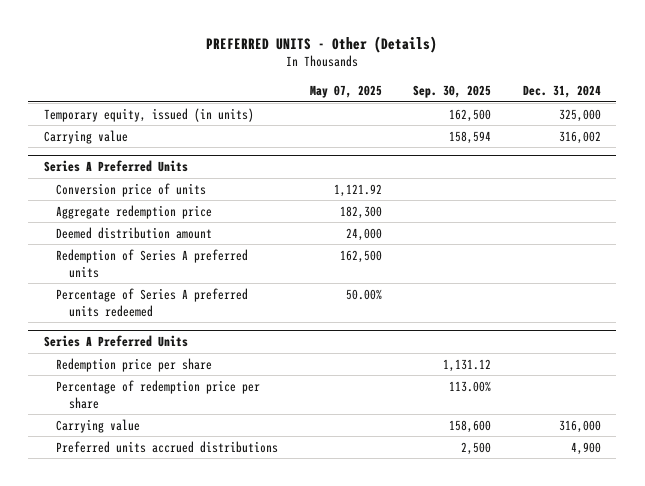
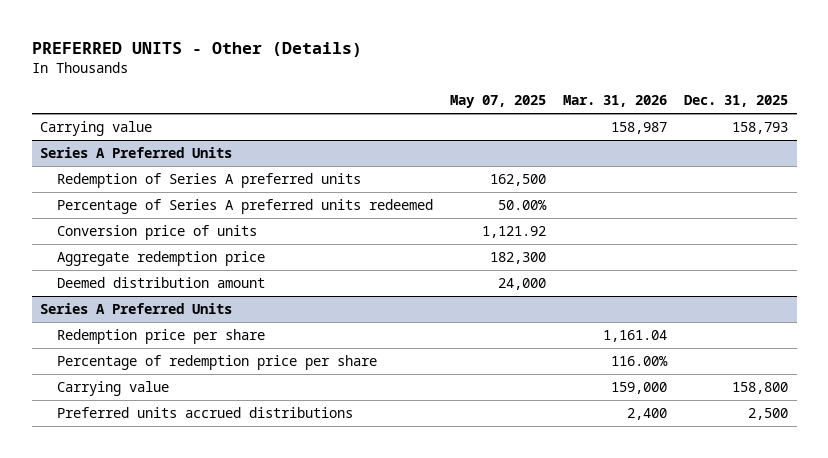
- | May 07, 2025 | Sep. 30, 2025 | Dec. 31, 2024
+ | May 07, 2025 | Mar. 31, 2026 | Dec. 31, 2025
- Temporary equity, issued (in units) | | 162,500 | 325,000
@ Series A Preferred Units
moved up: Redemption of Series A preferred units | 162,500 | |
moved up: Percentage of Series A preferred units redeemed | 50.00% | |

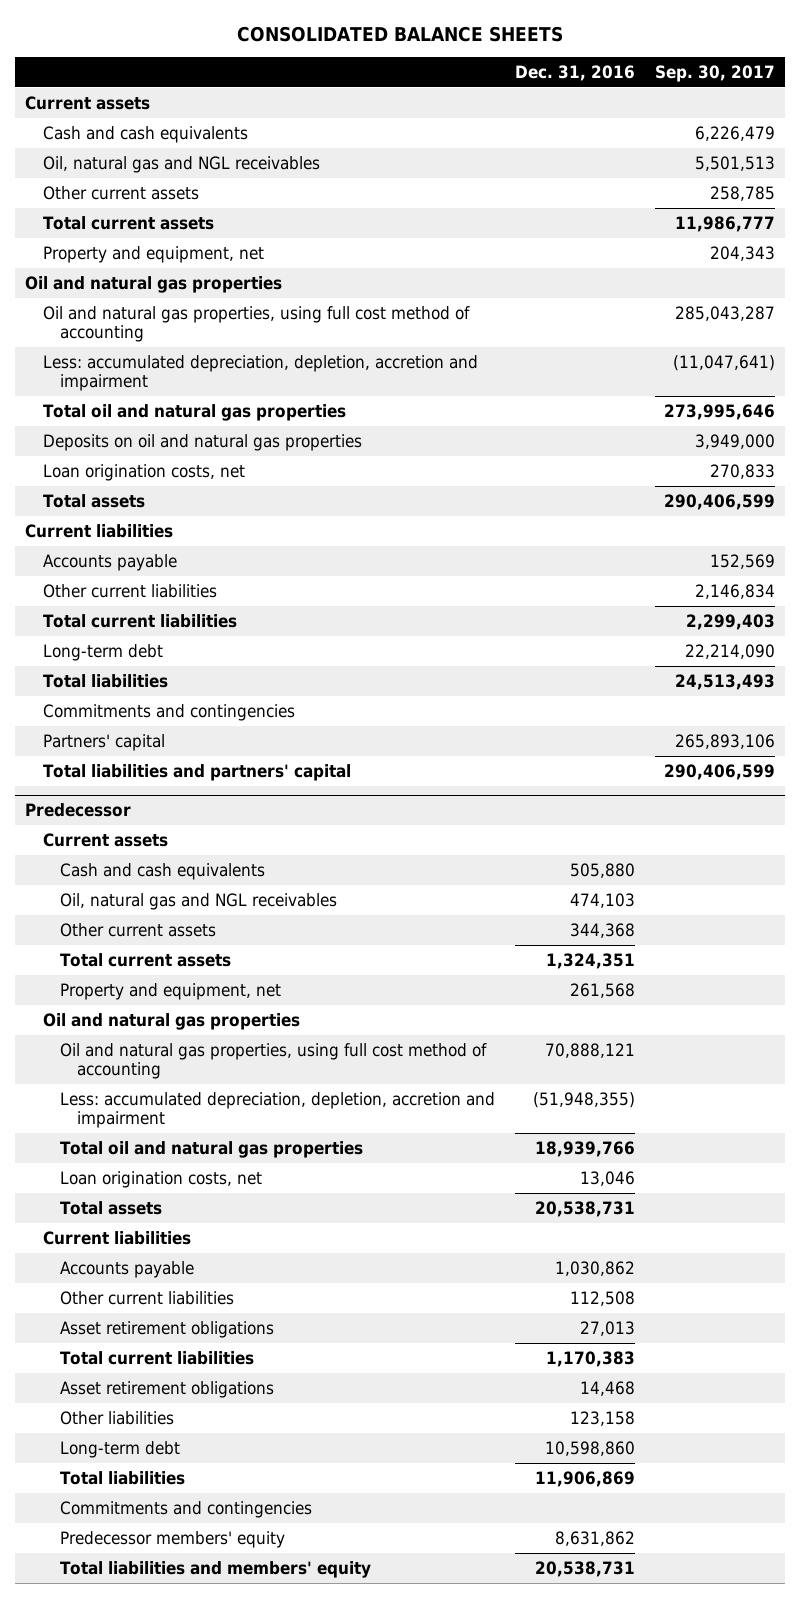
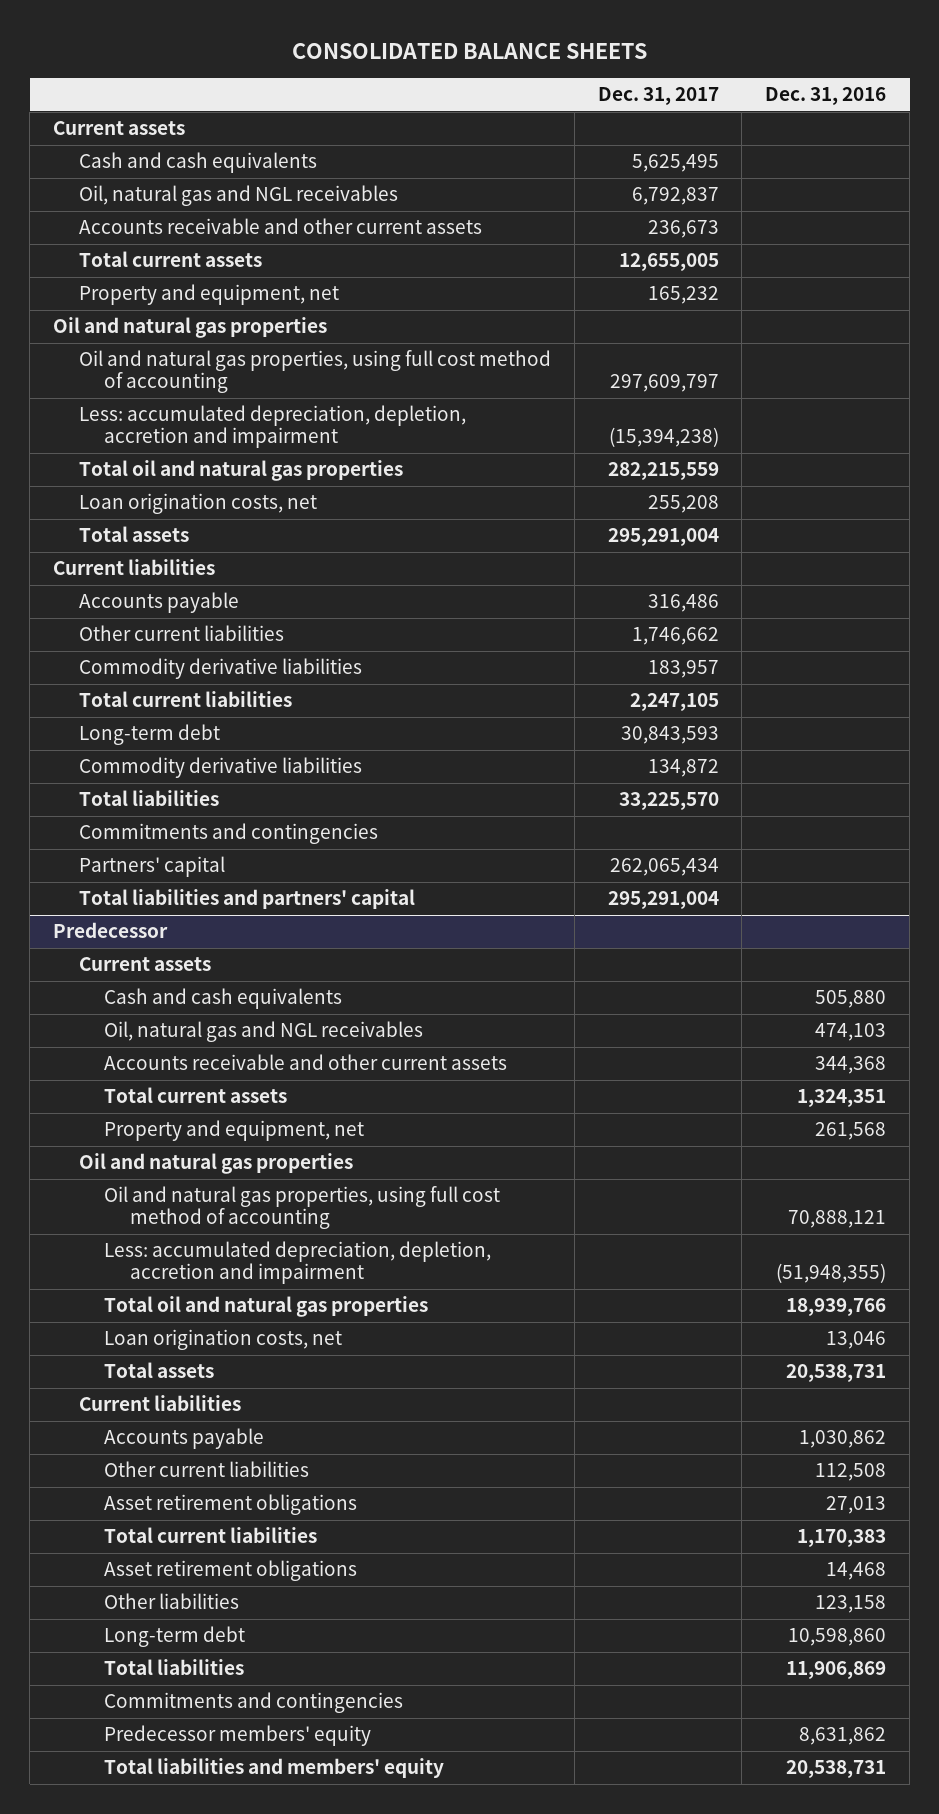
- | Dec. 31, 2016 | Sep. 30, 2017
+ | Dec. 31, 2017 | Dec. 31, 2016
- Other current assets | | 258,785
+ Accounts receivable and other current assets | 236,673 |
- Deposits on oil and natural gas properties | | 3,949,000
+ Commodity derivative liabilities | 183,957 |
+ Commodity derivative liabilities | 134,872 |
@ Predecessor
- Other current assets | 344,368 |
+ Accounts receivable and other current assets | | 344,368

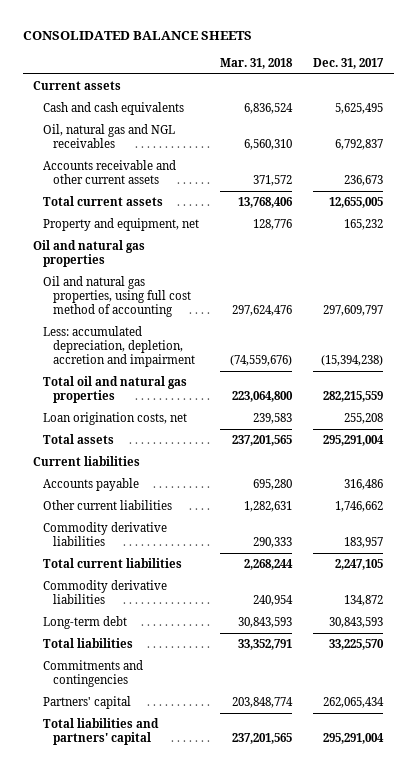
- | Dec. 31, 2017 | Dec. 31, 2016
+ | Mar. 31, 2018 | Dec. 31, 2017
moved down: Long-term debt | 30,843,593 | 30,843,593
- Predecessor
- Current assets
- Cash and cash equivalents | | 505,880
- Oil, natural gas and NGL receivables | | 474,103
- Accounts receivable and other current assets | | 344,368
- Total current assets | | 1,324,351
- Property and equipment, net | | 261,568
- Oil and natural gas properties
- Oil and natural gas properties, using full cost method of accounting | | 70,888,121
- Less: accumulated depreciation, depletion, accretion and impairment | | (51,948,355)
- Total oil and natural gas properties | | 18,939,766
- Loan origination costs, net | | 13,046
- Total assets | | 20,538,731
- Current liabilities
- Accounts payable | | 1,030,862
- Other current liabilities | | 112,508
- Asset retirement obligations | | 27,013
- Total current liabilities | | 1,170,383
- Asset retirement obligations | | 14,468
- Other liabilities | | 123,158
- Long-term debt | | 10,598,860
- Total liabilities | | 11,906,869
- Commitments and contingencies
- Predecessor members' equity | | 8,631,862
- Total liabilities and members' equity | | 20,538,731

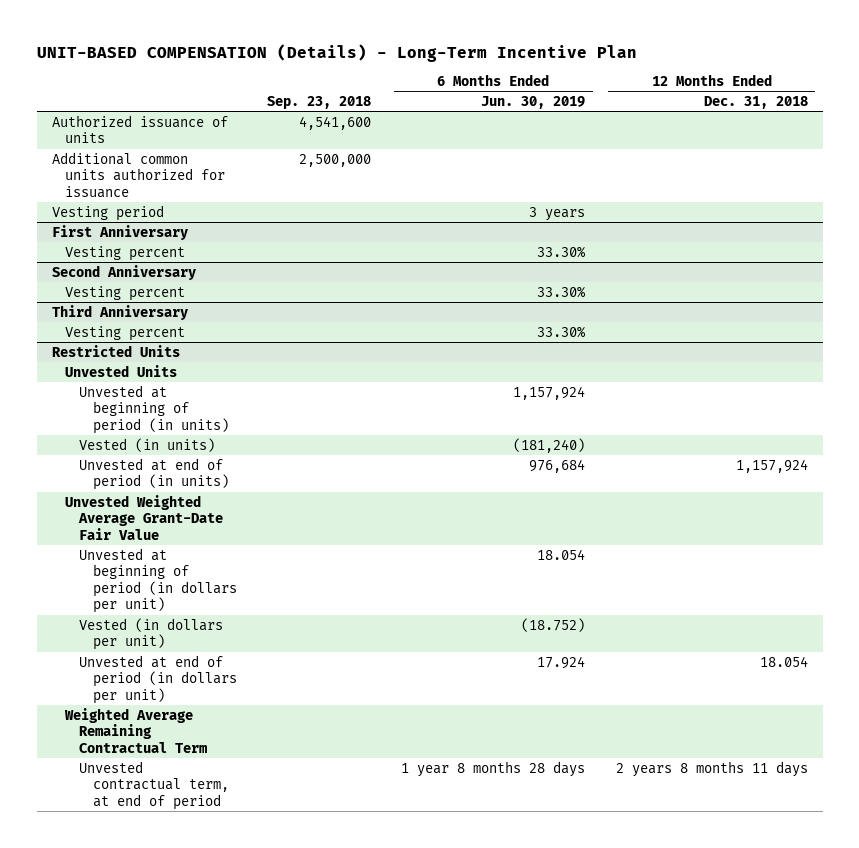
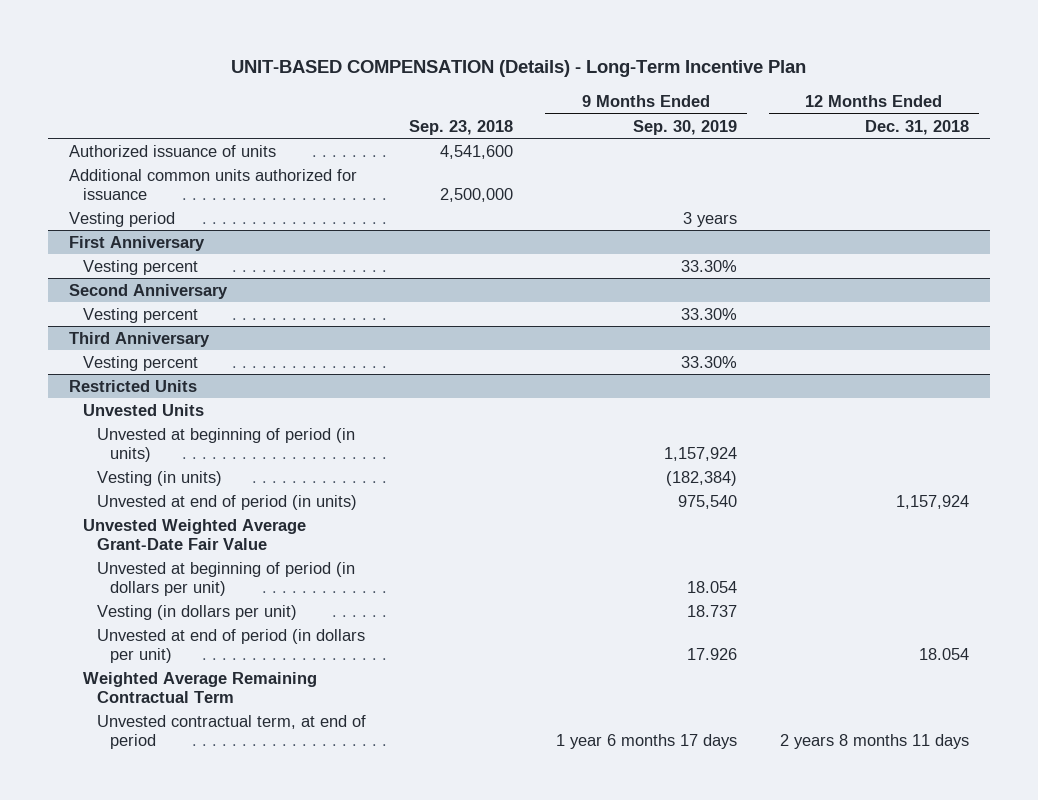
- | Sep. 23, 2018 | 6 Months Ended Jun. 30, 2019 | 12 Months Ended Dec. 31, 2018
+ | Sep. 23, 2018 | 9 Months Ended Sep. 30, 2019 | 12 Months Ended Dec. 31, 2018
@ Restricted Units
- Vested (in units) | | (181,240) |
+ Vesting (in units) | | (182,384) |
- Vested (in dollars per unit) | | (18.752) |
+ Vesting (in dollars per unit) | | 18.737 |

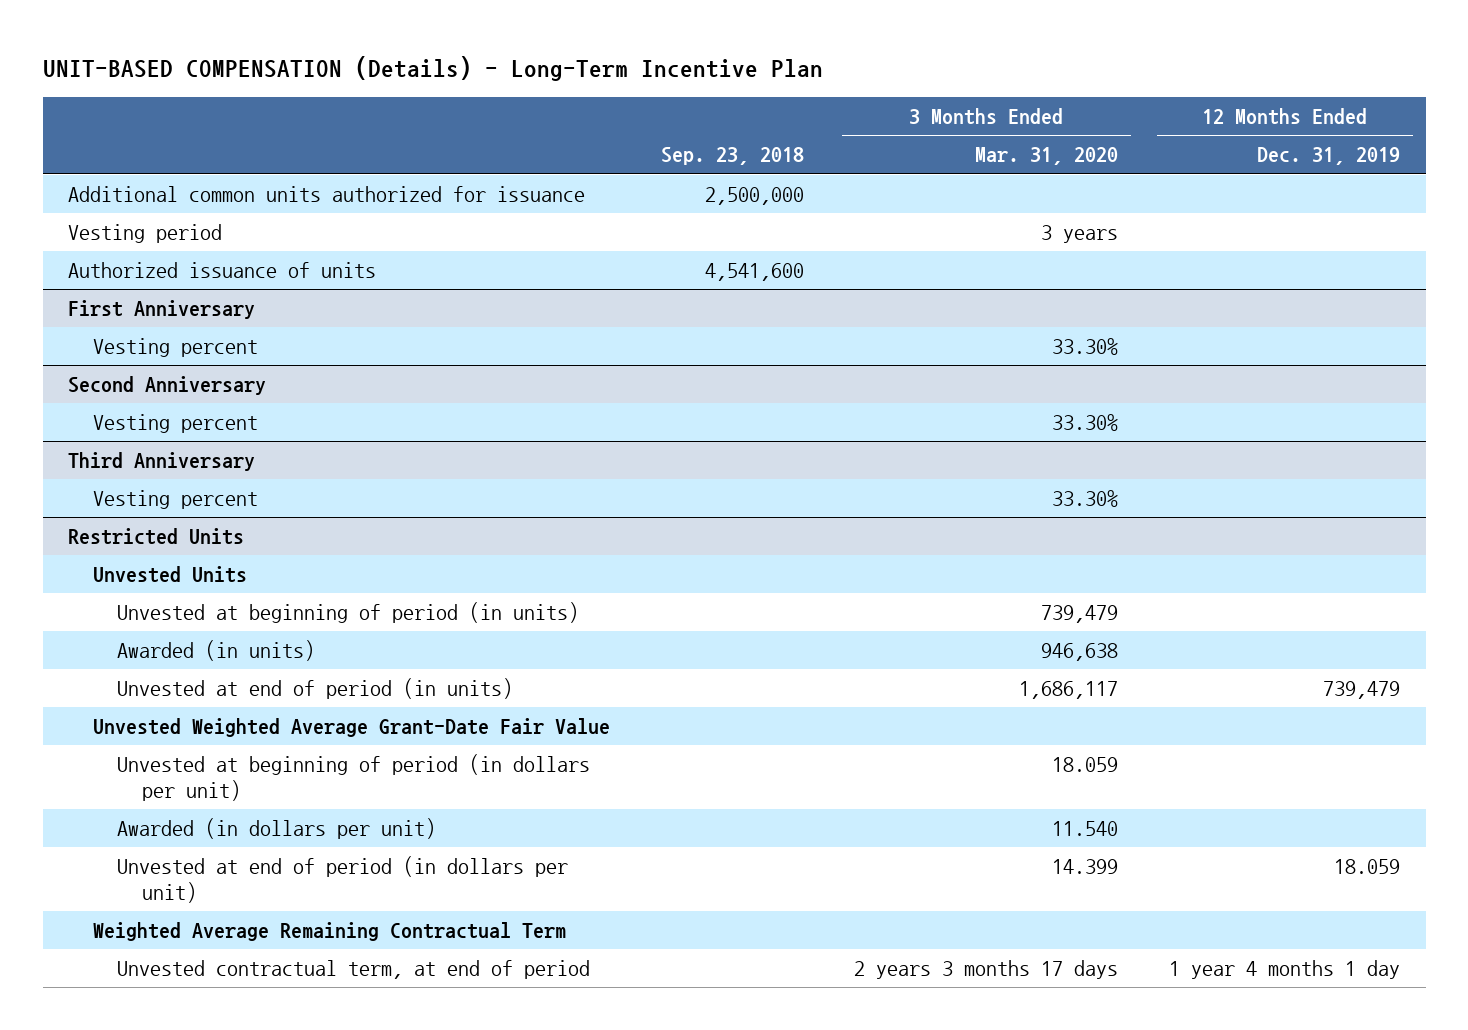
- | Sep. 23, 2018 | 9 Months Ended Sep. 30, 2019 | 12 Months Ended Dec. 31, 2018
+ | Sep. 23, 2018 | 3 Months Ended Mar. 31, 2020 | 12 Months Ended Dec. 31, 2019
moved down: Authorized issuance of units | 4,541,600 | |
@ Restricted Units
- Vesting (in units) | | (182,384) |
+ Awarded (in units) | | 946,638 |
- Vesting (in dollars per unit) | | 18.737 |
+ Awarded (in dollars per unit) | | 11.540 |

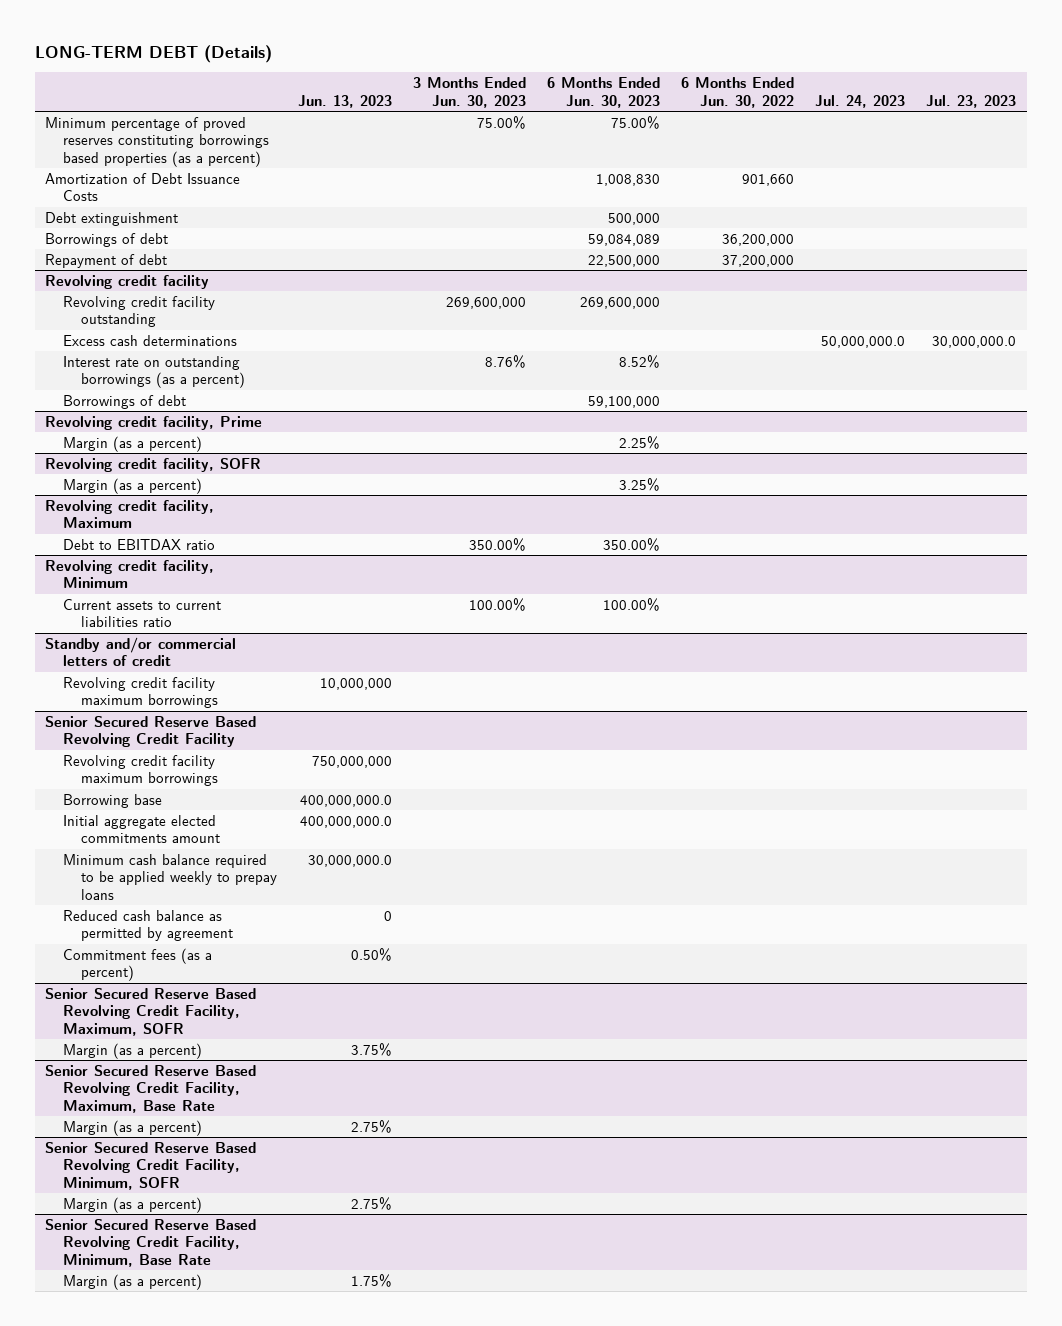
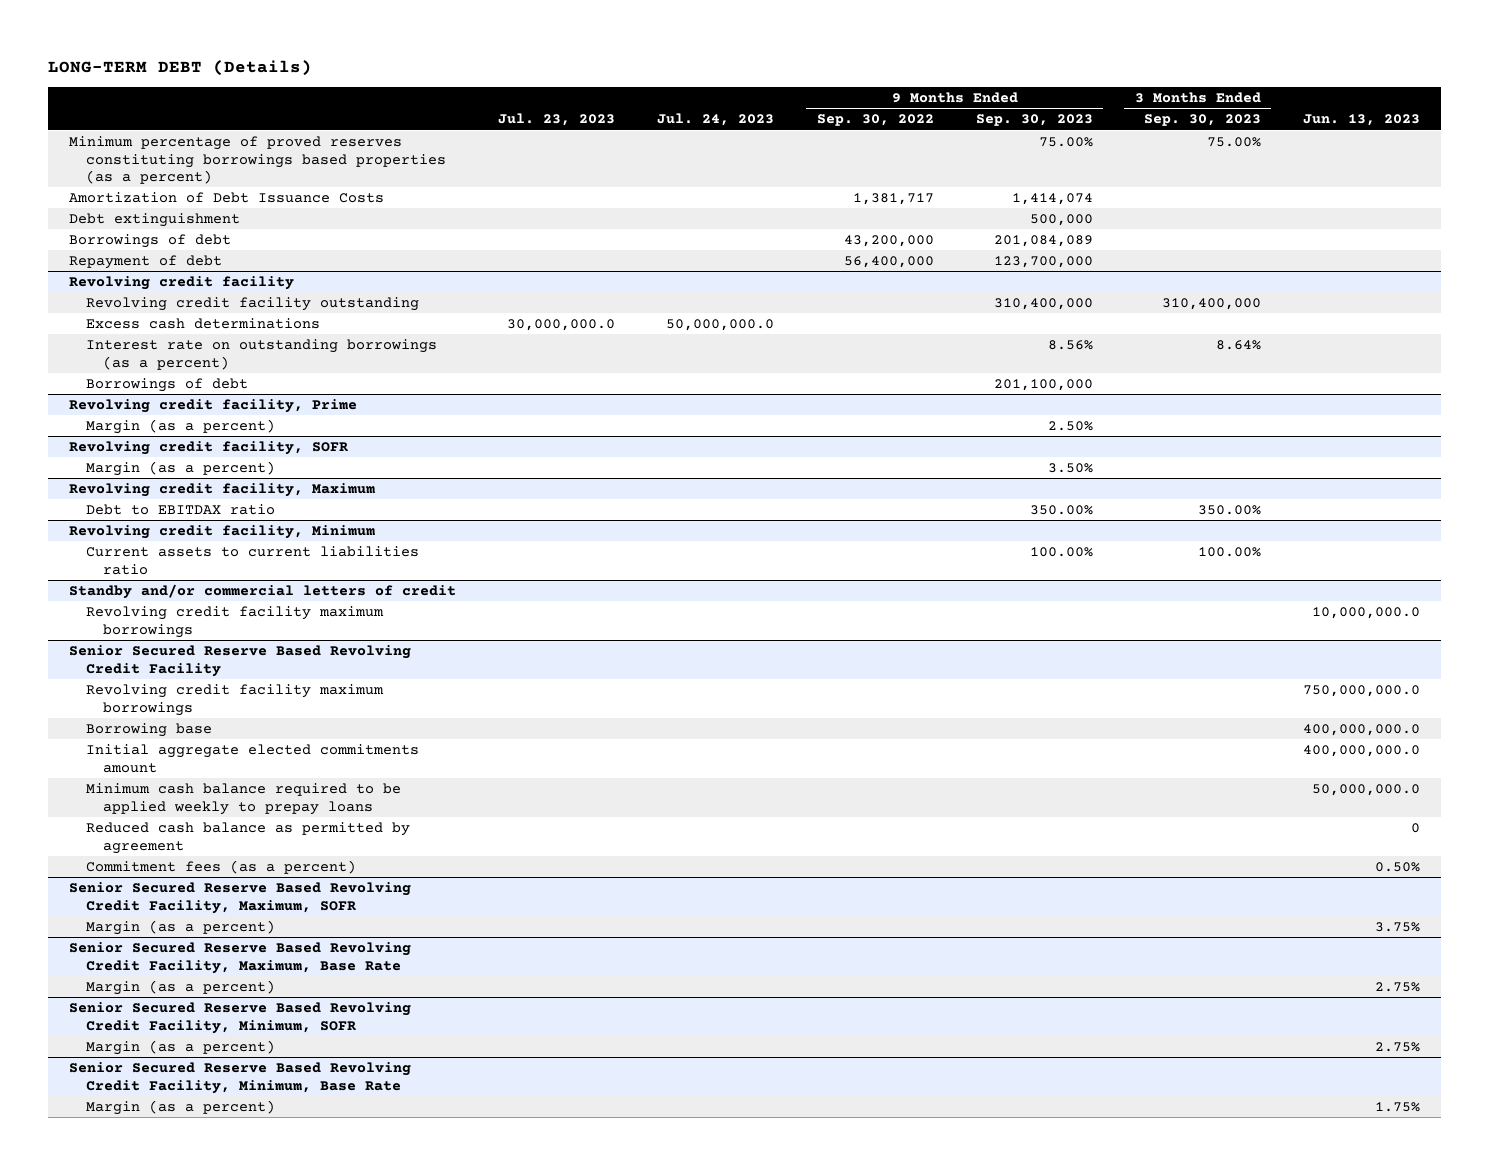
- | Jun. 13, 2023 | 3 Months Ended Jun. 30, 2023 | 6 Months Ended Jun. 30, 2023 | 6 Months Ended Jun. 30, 2022 | Jul. 24, 2023 | Jul. 23, 2023
+ | Jul. 23, 2023 | Jul. 24, 2023 | 9 Months Ended Sep. 30, 2022 | 9 Months Ended Sep. 30, 2023 | 3 Months Ended Sep. 30, 2023 | Jun. 13, 2023
@ Standby and/or commercial letters of credit
- Revolving credit facility maximum borrowings | 10,000,000 | | | | |
+ Revolving credit facility maximum borrowings | | | | | | 10,000,000.0
@ Senior Secured Reserve Based Revolving Credit Facility
- Revolving credit facility maximum borrowings | 750,000,000 | | | | |
+ Revolving credit facility maximum borrowings | | | | | | 750,000,000.0
- Minimum cash balance required to be applied weekly to prepay loans | 30,000,000.0 | | | | |
+ Minimum cash balance required to be applied weekly to prepay loans | | | | | | 50,000,000.0

